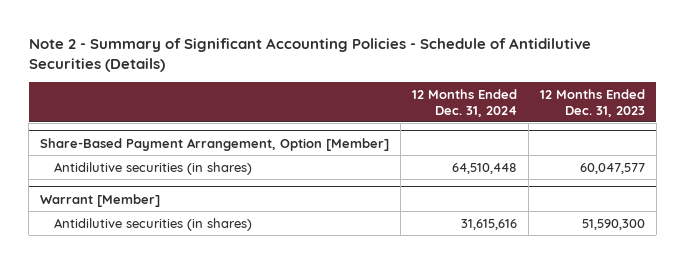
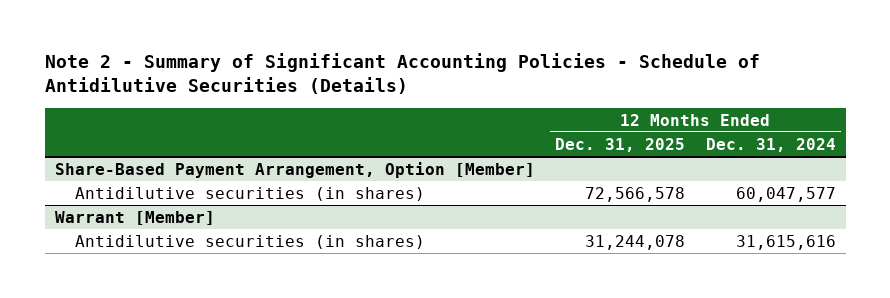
- | 12 Months Ended Dec. 31, 2024 | 12 Months Ended Dec. 31, 2023
+ | 12 Months Ended Dec. 31, 2025 | 12 Months Ended Dec. 31, 2024
@ Share-Based Payment Arrangement, Option [Member]
- Antidilutive securities (in shares) | 64,510,448 | 60,047,577
+ Antidilutive securities (in shares) | 72,566,578 | 60,047,577

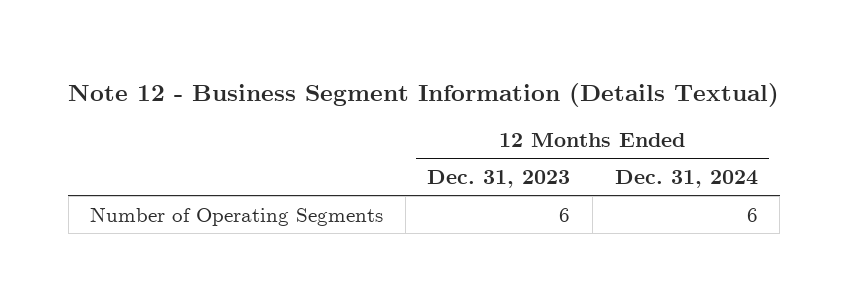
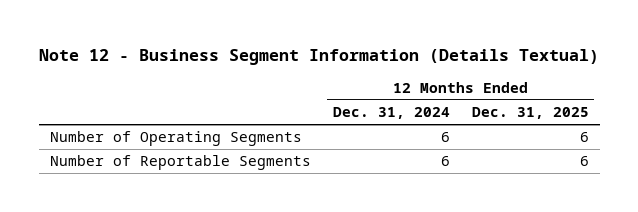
- | 12 Months Ended Dec. 31, 2023 | 12 Months Ended Dec. 31, 2024
+ | 12 Months Ended Dec. 31, 2024 | 12 Months Ended Dec. 31, 2025
+ Number of Reportable Segments | 6 | 6

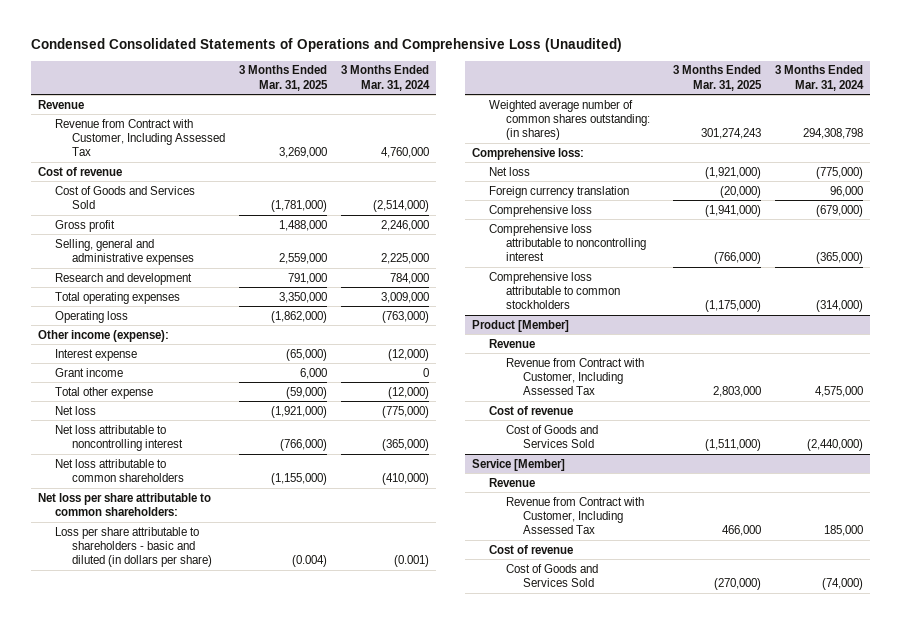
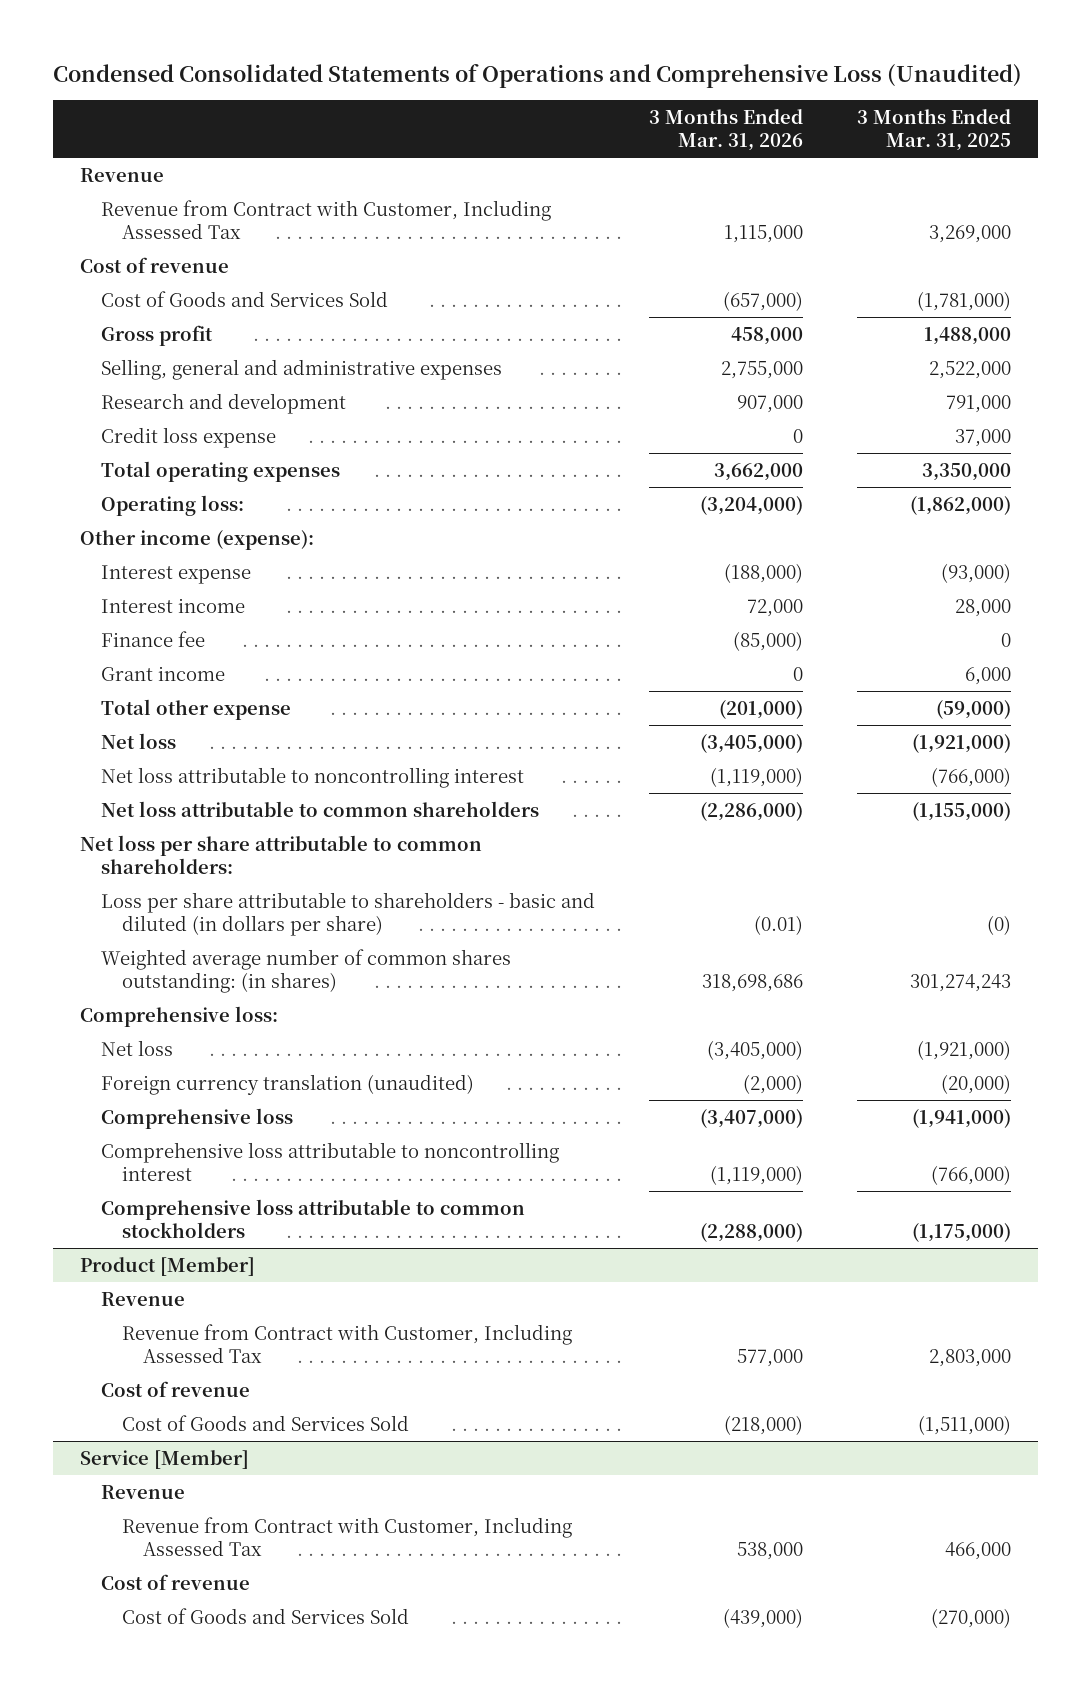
- | 3 Months Ended Mar. 31, 2025 | 3 Months Ended Mar. 31, 2024
+ | 3 Months Ended Mar. 31, 2026 | 3 Months Ended Mar. 31, 2025
- Selling, general and administrative expenses | 2,559,000 | 2,225,000
+ Selling, general and administrative expenses | 2,755,000 | 2,522,000
+ Credit loss expense | 0 | 37,000
- Operating loss | (1,862,000) | (763,000)
+ Operating loss: | (3,204,000) | (1,862,000)
- Interest expense | (65,000) | (12,000)
+ Interest expense | (188,000) | (93,000)
+ Interest income | 72,000 | 28,000
+ Finance fee | (85,000) | 0
- Loss per share attributable to shareholders - basic and diluted (in dollars per share) | (0.004) | (0.001)
+ Loss per share attributable to shareholders - basic and diluted (in dollars per share) | (0.01) | (0)
- Foreign currency translation | (20,000) | 96,000
+ Foreign currency translation (unaudited) | (2,000) | (20,000)

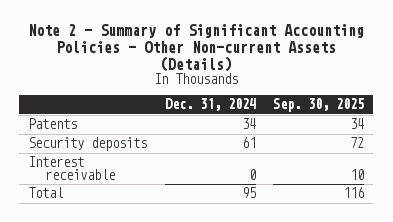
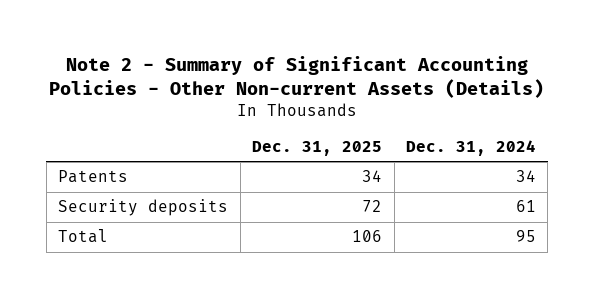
- | Dec. 31, 2024 | Sep. 30, 2025
+ | Dec. 31, 2025 | Dec. 31, 2024
- Interest receivable | 0 | 10

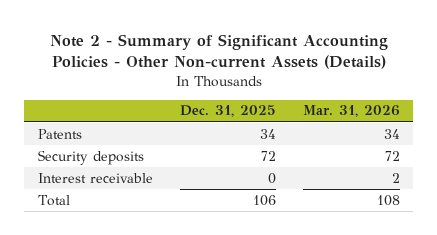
- | Dec. 31, 2025 | Dec. 31, 2024
+ | Dec. 31, 2025 | Mar. 31, 2026
+ Interest receivable | 0 | 2

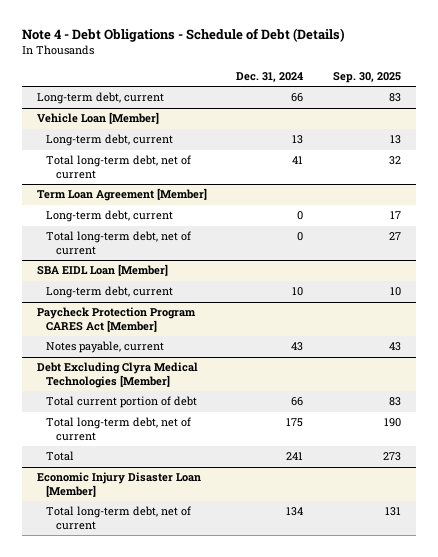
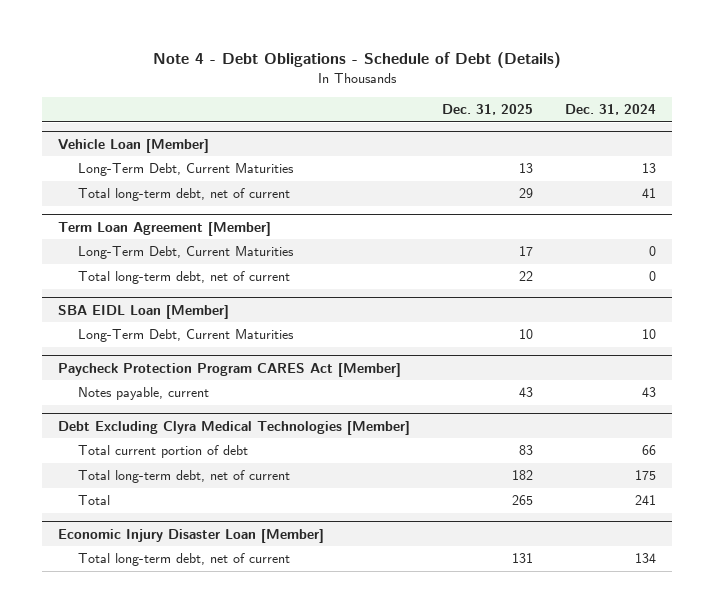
- | Dec. 31, 2024 | Sep. 30, 2025
+ | Dec. 31, 2025 | Dec. 31, 2024
- Long-term debt, current | 66 | 83
@ Vehicle Loan [Member]
- Long-term debt, current | 13 | 13
+ Long-Term Debt, Current Maturities | 13 | 13
@ Term Loan Agreement [Member]
- Long-term debt, current | 0 | 17
+ Long-Term Debt, Current Maturities | 17 | 0
@ SBA EIDL Loan [Member]
- Long-term debt, current | 10 | 10
+ Long-Term Debt, Current Maturities | 10 | 10

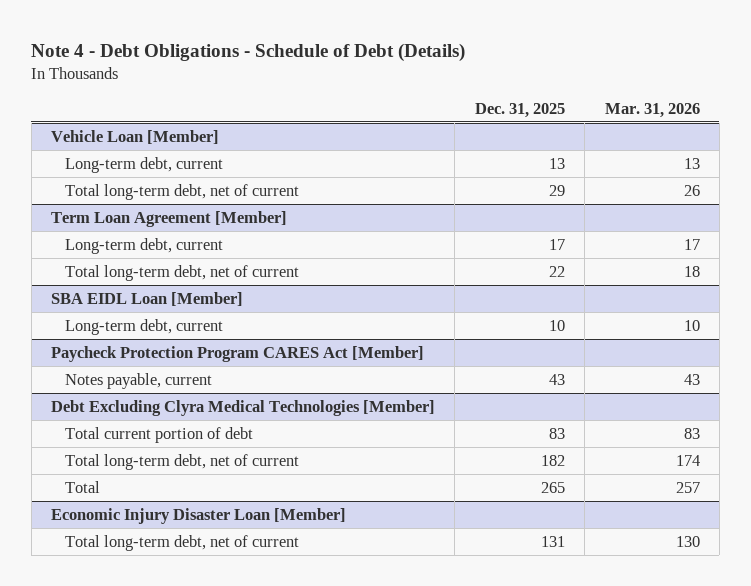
- | Dec. 31, 2025 | Dec. 31, 2024
+ | Dec. 31, 2025 | Mar. 31, 2026
@ Vehicle Loan [Member]
- Long-Term Debt, Current Maturities | 13 | 13
+ Long-term debt, current | 13 | 13
@ Term Loan Agreement [Member]
- Long-Term Debt, Current Maturities | 17 | 0
+ Long-term debt, current | 17 | 17
@ SBA EIDL Loan [Member]
- Long-Term Debt, Current Maturities | 10 | 10
+ Long-term debt, current | 10 | 10

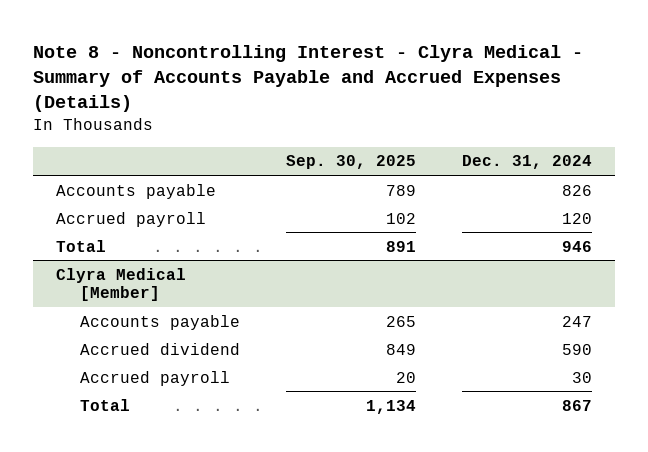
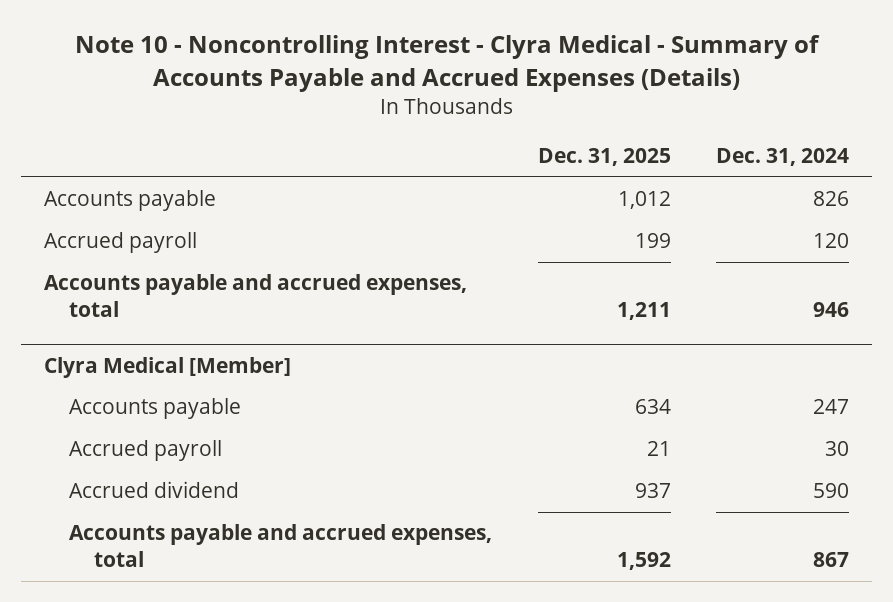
- Note 8 - Noncontrolling Interest - Clyra Medical - Summary of Accounts Payable and Accrued Expenses (Details)
+ Note 10 - Noncontrolling Interest - Clyra Medical - Summary of Accounts Payable and Accrued Expenses (Details)
- | Sep. 30, 2025 | Dec. 31, 2024
+ | Dec. 31, 2025 | Dec. 31, 2024
- Total | 891 | 946
+ Accounts payable and accrued expenses, total | 1,211 | 946
@ Clyra Medical [Member]
- Total | 1,134 | 867
moved down: Accrued dividend | 937 | 590
+ Accounts payable and accrued expenses, total | 1,592 | 867

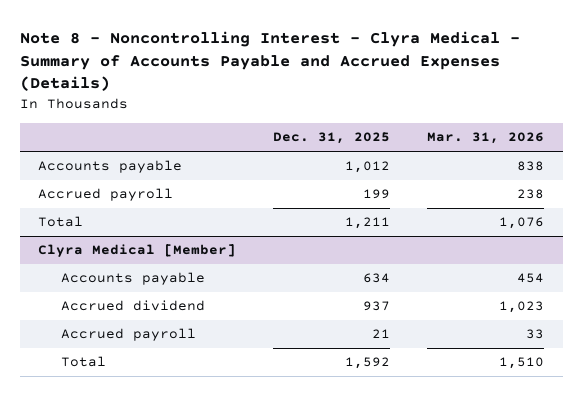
- Note 10 - Noncontrolling Interest - Clyra Medical - Summary of Accounts Payable and Accrued Expenses (Details)
+ Note 8 - Noncontrolling Interest - Clyra Medical - Summary of Accounts Payable and Accrued Expenses (Details)
- | Dec. 31, 2025 | Dec. 31, 2024
+ | Dec. 31, 2025 | Mar. 31, 2026
- Accounts payable and accrued expenses, total | 1,211 | 946
+ Total | 1,211 | 1,076
@ Clyra Medical [Member]
- Accounts payable and accrued expenses, total | 1,592 | 867
moved down: Accrued payroll | 21 | 33
+ Total | 1,592 | 1,510

